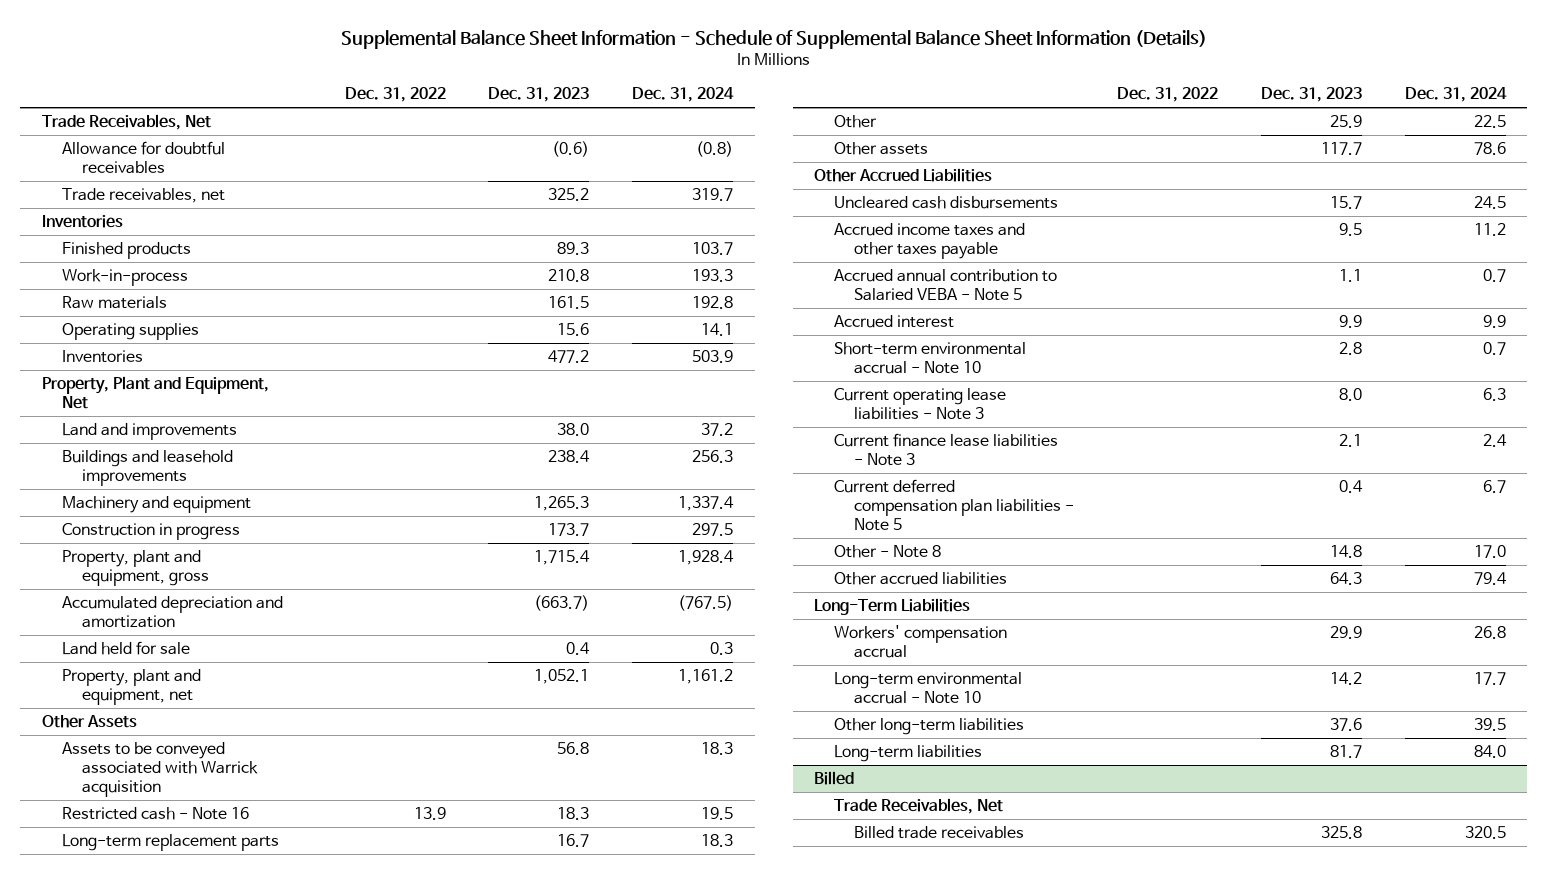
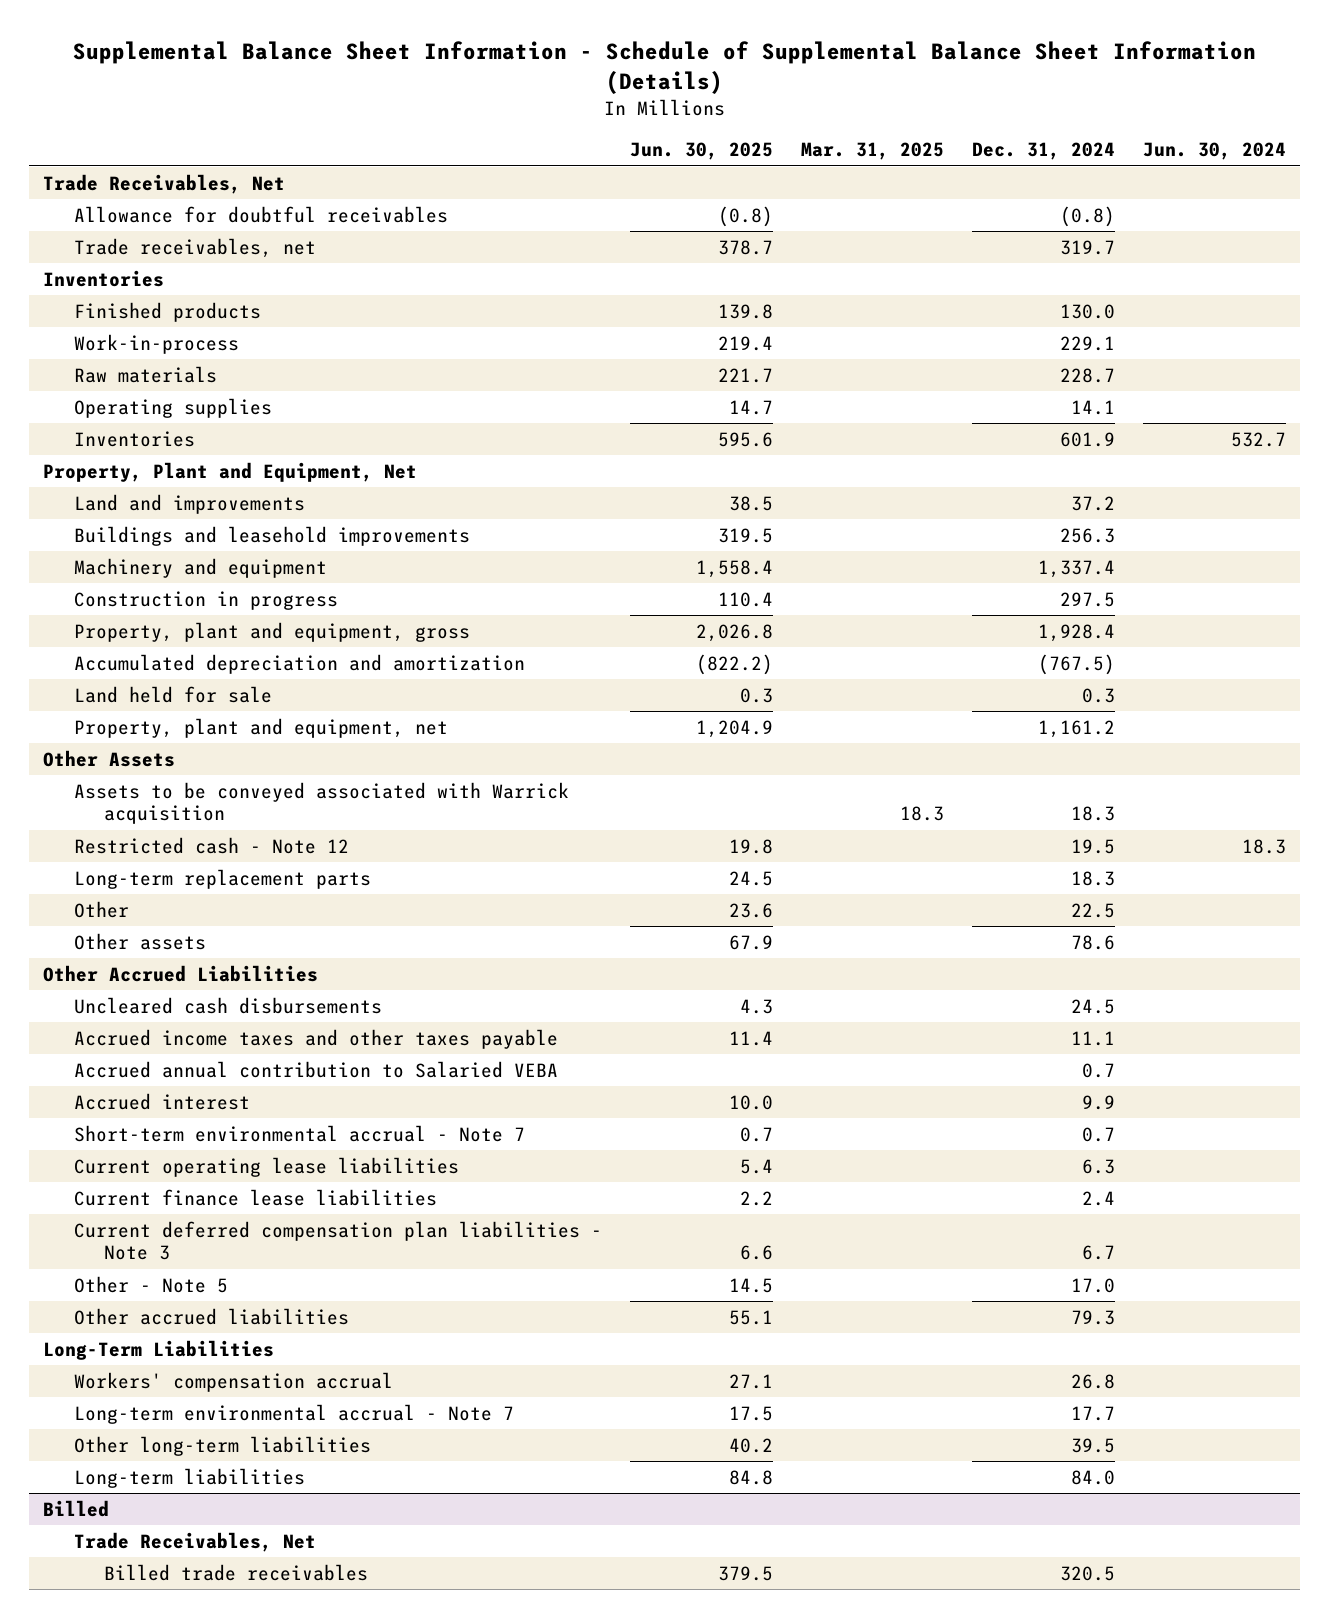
- | Dec. 31, 2022 | Dec. 31, 2023 | Dec. 31, 2024
+ | Jun. 30, 2025 | Mar. 31, 2025 | Dec. 31, 2024 | Jun. 30, 2024
- Finished products | | 89.3 | 103.7
- Work-in-process | | 210.8 | 193.3
- Raw materials | | 161.5 | 192.8
+ Finished products | 139.8 | | 130.0 |
+ Work-in-process | 219.4 | | 229.1 |
+ Raw materials | 221.7 | | 228.7 |
- Inventories | | 477.2 | 503.9
+ Inventories | 595.6 | | 601.9 | 532.7
- Restricted cash - Note 16 | 13.9 | 18.3 | 19.5
+ Restricted cash - Note 12 | 19.8 | | 19.5 | 18.3
- Accrued income taxes and other taxes payable | | 9.5 | 11.2
- Accrued annual contribution to Salaried VEBA - Note 5 | | 1.1 | 0.7
+ Accrued income taxes and other taxes payable | 11.4 | | 11.1 |
+ Accrued annual contribution to Salaried VEBA | | | 0.7 |
- Short-term environmental accrual - Note 10 | | 2.8 | 0.7
- Current operating lease liabilities - Note 3 | | 8.0 | 6.3
- Current finance lease liabilities - Note 3 | | 2.1 | 2.4
- Current deferred compensation plan liabilities - Note 5 | | 0.4 | 6.7
- Other - Note 8 | | 14.8 | 17.0
- Other accrued liabilities | | 64.3 | 79.4
+ Short-term environmental accrual - Note 7 | 0.7 | | 0.7 |
+ Current operating lease liabilities | 5.4 | | 6.3 |
+ Current finance lease liabilities | 2.2 | | 2.4 |
+ Current deferred compensation plan liabilities - Note 3 | 6.6 | | 6.7 |
+ Other - Note 5 | 14.5 | | 17.0 |
+ Other accrued liabilities | 55.1 | | 79.3 |
- Long-term environmental accrual - Note 10 | | 14.2 | 17.7
+ Long-term environmental accrual - Note 7 | 17.5 | | 17.7 |

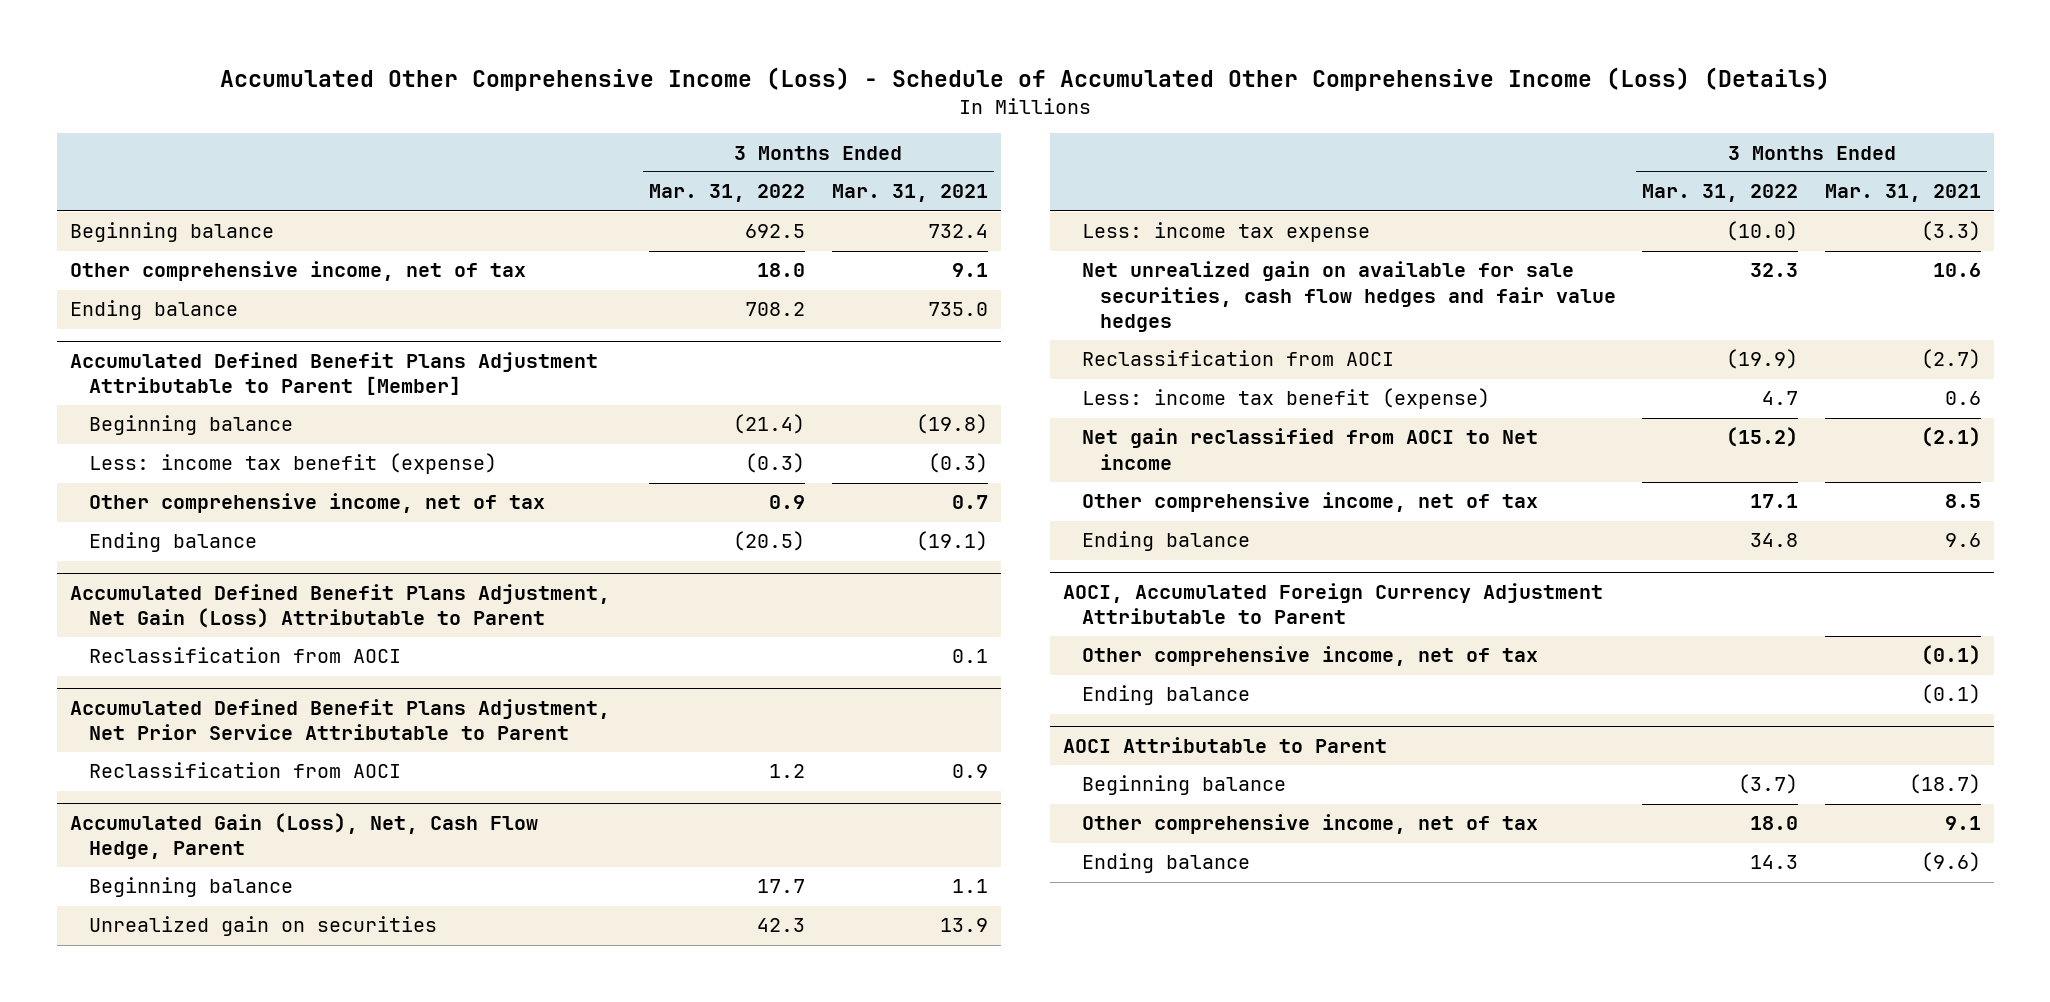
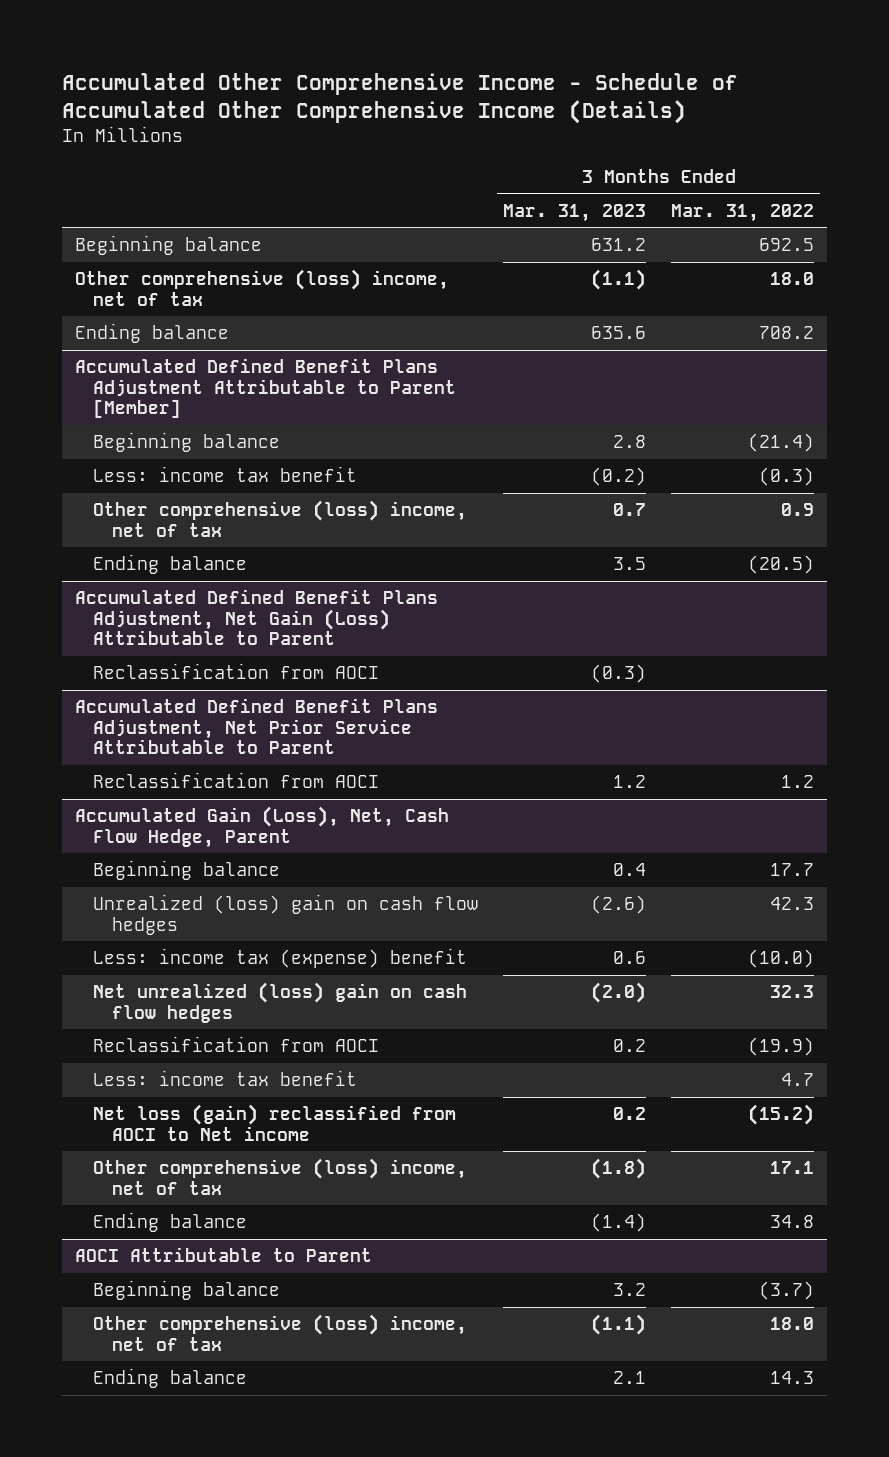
- Accumulated Other Comprehensive Income (Loss) - Schedule of Accumulated Other Comprehensive Income (Loss) (Details)
+ Accumulated Other Comprehensive Income - Schedule of Accumulated Other Comprehensive Income (Details)
- | 3 Months Ended Mar. 31, 2022 | 3 Months Ended Mar. 31, 2021
+ | 3 Months Ended Mar. 31, 2023 | 3 Months Ended Mar. 31, 2022
- Other comprehensive income, net of tax | 18.0 | 9.1
+ Other comprehensive (loss) income, net of tax | (1.1) | 18.0
@ Accumulated Defined Benefit Plans Adjustment Attributable to Parent [Member]
- Less: income tax benefit (expense) | (0.3) | (0.3)
- Other comprehensive income, net of tax | 0.9 | 0.7
+ Less: income tax benefit | (0.2) | (0.3)
+ Other comprehensive (loss) income, net of tax | 0.7 | 0.9
@ Accumulated Gain (Loss), Net, Cash Flow Hedge, Parent
- Unrealized gain on securities | 42.3 | 13.9
- Less: income tax expense | (10.0) | (3.3)
- Net unrealized gain on available for sale securities, cash flow hedges and fair value hedges | 32.3 | 10.6
+ Unrealized (loss) gain on cash flow hedges | (2.6) | 42.3
+ Less: income tax (expense) benefit | 0.6 | (10.0)
+ Net unrealized (loss) gain on cash flow hedges | (2.0) | 32.3
- Less: income tax benefit (expense) | 4.7 | 0.6
- Net gain reclassified from AOCI to Net income | (15.2) | (2.1)
- Other comprehensive income, net of tax | 17.1 | 8.5
+ Less: income tax benefit | | 4.7
+ Net loss (gain) reclassified from AOCI to Net income | 0.2 | (15.2)
+ Other comprehensive (loss) income, net of tax | (1.8) | 17.1
- AOCI, Accumulated Foreign Currency Adjustment Attributable to Parent
- Other comprehensive income, net of tax | | (0.1)
- Ending balance | | (0.1)
@ AOCI Attributable to Parent
- Other comprehensive income, net of tax | 18.0 | 9.1
+ Other comprehensive (loss) income, net of tax | (1.1) | 18.0

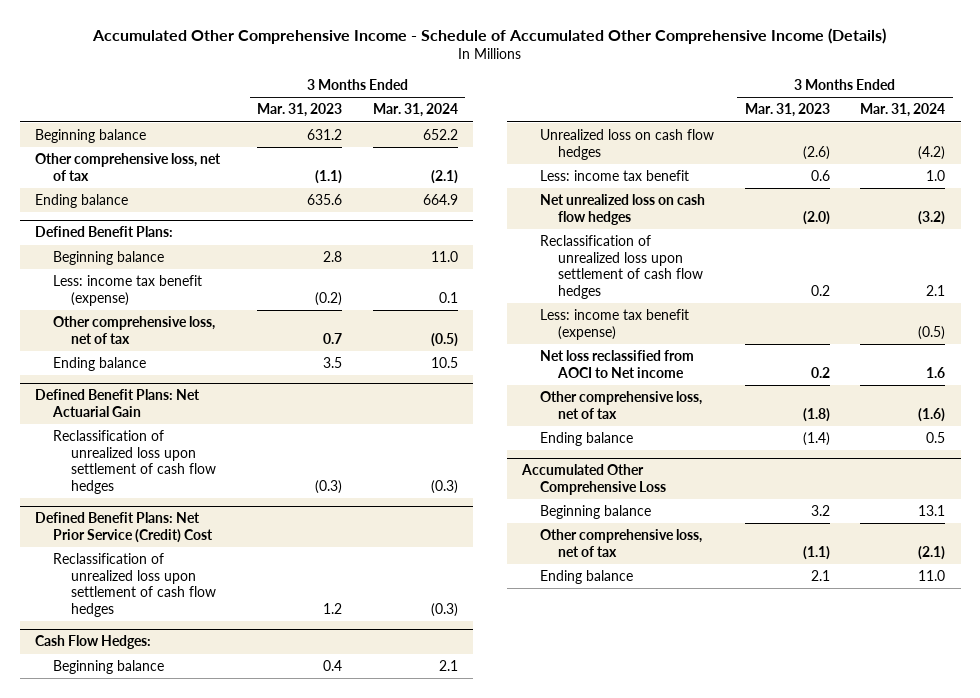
- | 3 Months Ended Mar. 31, 2023 | 3 Months Ended Mar. 31, 2022
+ | 3 Months Ended Mar. 31, 2023 | 3 Months Ended Mar. 31, 2024
- Other comprehensive (loss) income, net of tax | (1.1) | 18.0
+ Other comprehensive loss, net of tax | (1.1) | (2.1)
- Accumulated Defined Benefit Plans Adjustment Attributable to Parent [Member]
+ Defined Benefit Plans:
- Less: income tax benefit | (0.2) | (0.3)
- Other comprehensive (loss) income, net of tax | 0.7 | 0.9
+ Less: income tax benefit (expense) | (0.2) | 0.1
+ Other comprehensive loss, net of tax | 0.7 | (0.5)
- Accumulated Defined Benefit Plans Adjustment, Net Gain (Loss) Attributable to Parent
- Reclassification from AOCI | (0.3) |
- Accumulated Defined Benefit Plans Adjustment, Net Prior Service Attributable to Parent
- Reclassification from AOCI | 1.2 | 1.2
- Accumulated Gain (Loss), Net, Cash Flow Hedge, Parent
+ Defined Benefit Plans: Net Actuarial Gain
+ Reclassification of unrealized loss upon settlement of cash flow hedges | (0.3) | (0.3)
+ Defined Benefit Plans: Net Prior Service (Credit) Cost
+ Reclassification of unrealized loss upon settlement of cash flow hedges | 1.2 | (0.3)
+ Cash Flow Hedges:
- Unrealized (loss) gain on cash flow hedges | (2.6) | 42.3
- Less: income tax (expense) benefit | 0.6 | (10.0)
- Net unrealized (loss) gain on cash flow hedges | (2.0) | 32.3
- Reclassification from AOCI | 0.2 | (19.9)
- Less: income tax benefit | | 4.7
- Net loss (gain) reclassified from AOCI to Net income | 0.2 | (15.2)
- Other comprehensive (loss) income, net of tax | (1.8) | 17.1
+ Unrealized loss on cash flow hedges | (2.6) | (4.2)
+ Less: income tax benefit | 0.6 | 1.0
+ Net unrealized loss on cash flow hedges | (2.0) | (3.2)
+ Reclassification of unrealized loss upon settlement of cash flow hedges | 0.2 | 2.1
+ Less: income tax benefit (expense) | | (0.5)
+ Net loss reclassified from AOCI to Net income | 0.2 | 1.6
+ Other comprehensive loss, net of tax | (1.8) | (1.6)
- AOCI Attributable to Parent
+ Accumulated Other Comprehensive Loss
- Other comprehensive (loss) income, net of tax | (1.1) | 18.0
+ Other comprehensive loss, net of tax | (1.1) | (2.1)

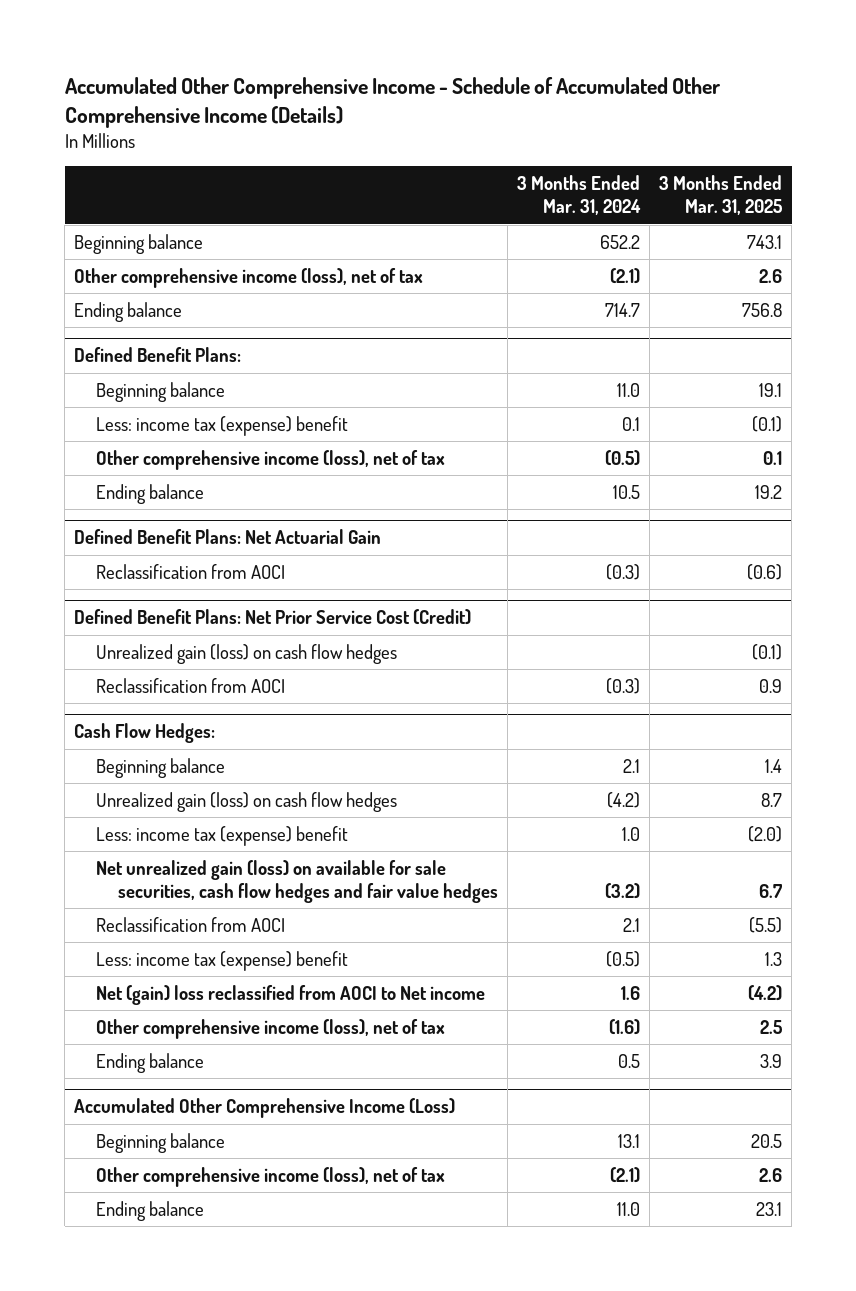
- | 3 Months Ended Mar. 31, 2023 | 3 Months Ended Mar. 31, 2024
+ | 3 Months Ended Mar. 31, 2024 | 3 Months Ended Mar. 31, 2025
- Other comprehensive loss, net of tax | (1.1) | (2.1)
- Ending balance | 635.6 | 664.9
+ Other comprehensive income (loss), net of tax | (2.1) | 2.6
+ Ending balance | 714.7 | 756.8
@ Defined Benefit Plans:
- Less: income tax benefit (expense) | (0.2) | 0.1
- Other comprehensive loss, net of tax | 0.7 | (0.5)
+ Less: income tax (expense) benefit | 0.1 | (0.1)
+ Other comprehensive income (loss), net of tax | (0.5) | 0.1
@ Defined Benefit Plans: Net Actuarial Gain
- Reclassification of unrealized loss upon settlement of cash flow hedges | (0.3) | (0.3)
- Defined Benefit Plans: Net Prior Service (Credit) Cost
- Reclassification of unrealized loss upon settlement of cash flow hedges | 1.2 | (0.3)
@ Defined Benefit Plans: Net Actuarial Gain
+ Reclassification from AOCI | (0.3) | (0.6)
+ Defined Benefit Plans: Net Prior Service Cost (Credit)
+ Unrealized gain (loss) on cash flow hedges | | (0.1)
+ Reclassification from AOCI | (0.3) | 0.9
@ Cash Flow Hedges:
- Unrealized loss on cash flow hedges | (2.6) | (4.2)
- Less: income tax benefit | 0.6 | 1.0
- Net unrealized loss on cash flow hedges | (2.0) | (3.2)
- Reclassification of unrealized loss upon settlement of cash flow hedges | 0.2 | 2.1
- Less: income tax benefit (expense) | | (0.5)
- Net loss reclassified from AOCI to Net income | 0.2 | 1.6
- Other comprehensive loss, net of tax | (1.8) | (1.6)
+ Unrealized gain (loss) on cash flow hedges | (4.2) | 8.7
+ Less: income tax (expense) benefit | 1.0 | (2.0)
+ Net unrealized gain (loss) on available for sale securities, cash flow hedges and fair value hedges | (3.2) | 6.7
+ Reclassification from AOCI | 2.1 | (5.5)
+ Less: income tax (expense) benefit | (0.5) | 1.3
+ Net (gain) loss reclassified from AOCI to Net income | 1.6 | (4.2)
+ Other comprehensive income (loss), net of tax | (1.6) | 2.5
- Accumulated Other Comprehensive Loss
+ Accumulated Other Comprehensive Income (Loss)
- Other comprehensive loss, net of tax | (1.1) | (2.1)
+ Other comprehensive income (loss), net of tax | (2.1) | 2.6

